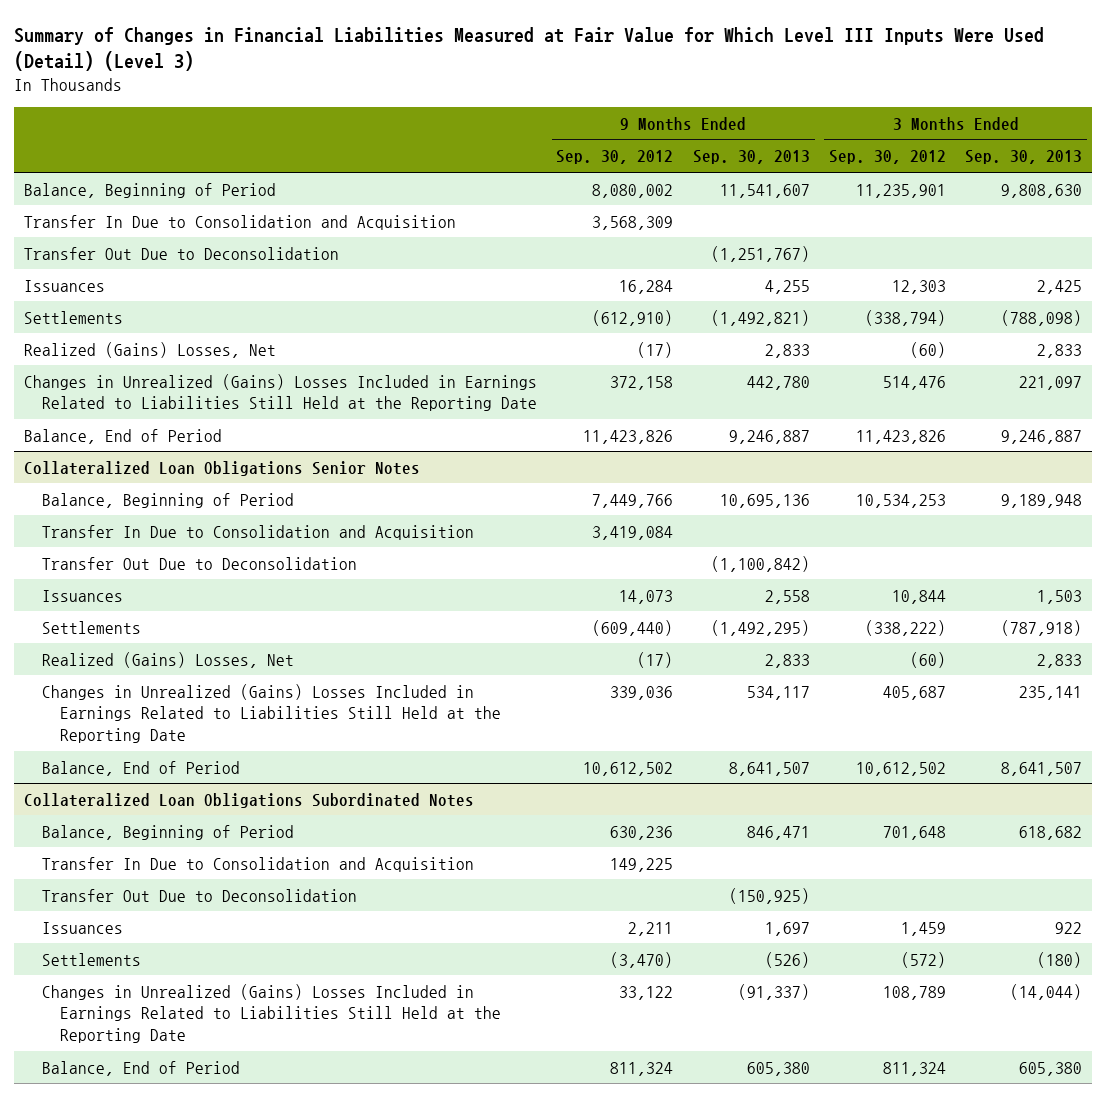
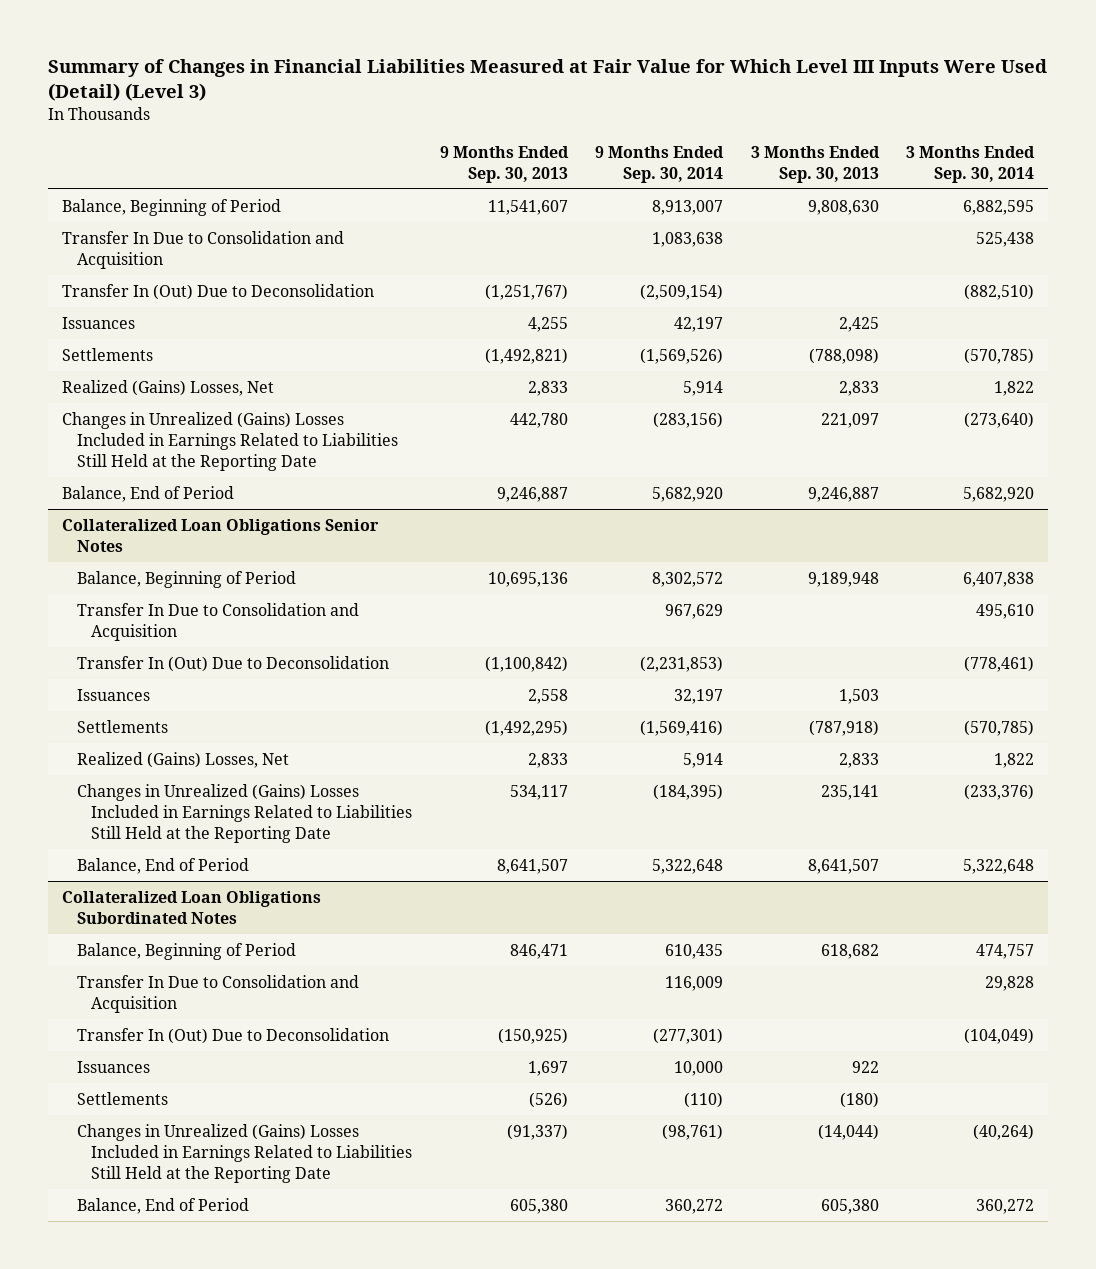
- | 9 Months Ended Sep. 30, 2012 | 9 Months Ended Sep. 30, 2013 | 3 Months Ended Sep. 30, 2012 | 3 Months Ended Sep. 30, 2013
+ | 9 Months Ended Sep. 30, 2013 | 9 Months Ended Sep. 30, 2014 | 3 Months Ended Sep. 30, 2013 | 3 Months Ended Sep. 30, 2014
- Transfer Out Due to Deconsolidation | | (1,251,767) | |
+ Transfer In (Out) Due to Deconsolidation | (1,251,767) | (2,509,154) | | (882,510)
@ Collateralized Loan Obligations Senior Notes
- Transfer Out Due to Deconsolidation | | (1,100,842) | |
+ Transfer In (Out) Due to Deconsolidation | (1,100,842) | (2,231,853) | | (778,461)
@ Collateralized Loan Obligations Subordinated Notes
- Transfer Out Due to Deconsolidation | | (150,925) | |
+ Transfer In (Out) Due to Deconsolidation | (150,925) | (277,301) | | (104,049)

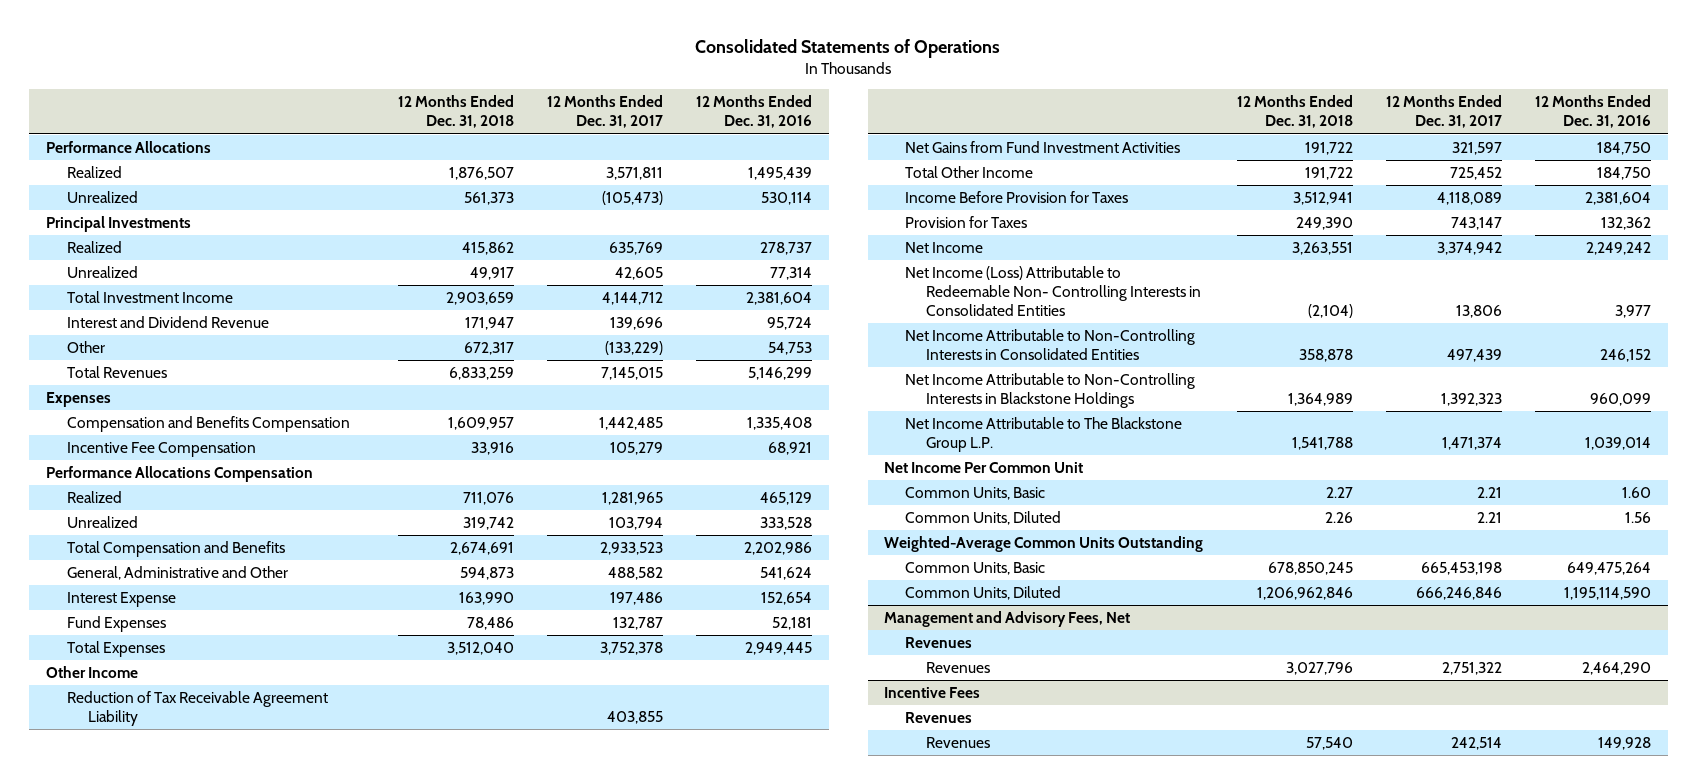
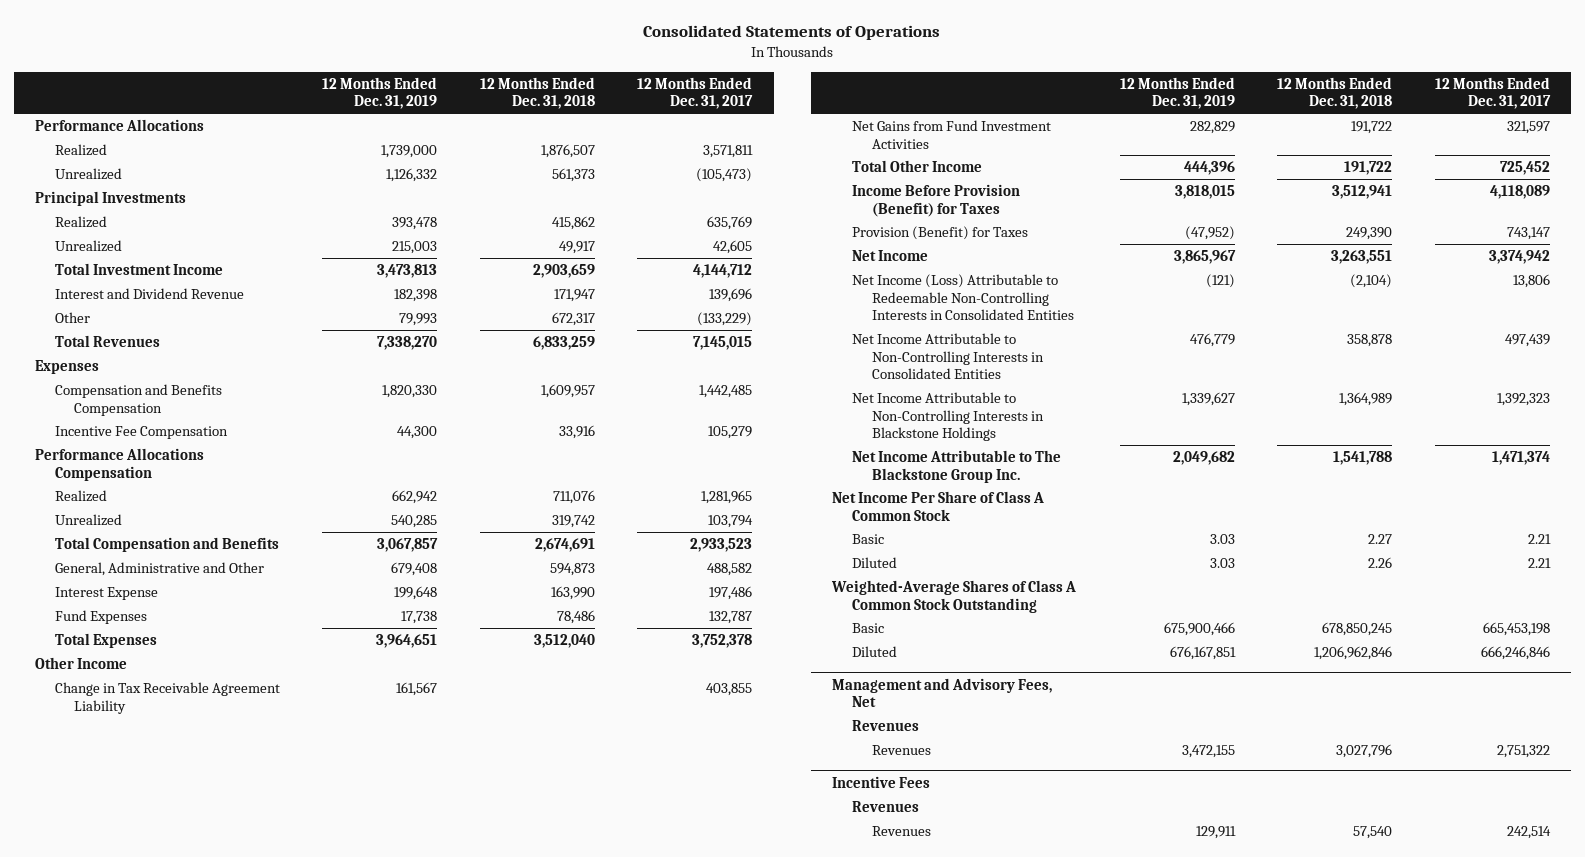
- | 12 Months Ended Dec. 31, 2018 | 12 Months Ended Dec. 31, 2017 | 12 Months Ended Dec. 31, 2016
+ | 12 Months Ended Dec. 31, 2019 | 12 Months Ended Dec. 31, 2018 | 12 Months Ended Dec. 31, 2017
- Reduction of Tax Receivable Agreement Liability | | 403,855 |
+ Change in Tax Receivable Agreement Liability | 161,567 | | 403,855
- Income Before Provision for Taxes | 3,512,941 | 4,118,089 | 2,381,604
- Provision for Taxes | 249,390 | 743,147 | 132,362
+ Income Before Provision (Benefit) for Taxes | 3,818,015 | 3,512,941 | 4,118,089
+ Provision (Benefit) for Taxes | (47,952) | 249,390 | 743,147
- Net Income (Loss) Attributable to Redeemable Non- Controlling Interests in Consolidated Entities | (2,104) | 13,806 | 3,977
+ Net Income (Loss) Attributable to Redeemable Non-Controlling Interests in Consolidated Entities | (121) | (2,104) | 13,806
- Net Income Attributable to The Blackstone Group L.P. | 1,541,788 | 1,471,374 | 1,039,014
- Net Income Per Common Unit
- Common Units, Basic | 2.27 | 2.21 | 1.60
- Common Units, Diluted | 2.26 | 2.21 | 1.56
- Weighted-Average Common Units Outstanding
- Common Units, Basic | 678,850,245 | 665,453,198 | 649,475,264
- Common Units, Diluted | 1,206,962,846 | 666,246,846 | 1,195,114,590
+ Net Income Attributable to The Blackstone Group Inc. | 2,049,682 | 1,541,788 | 1,471,374
+ Net Income Per Share of Class A Common Stock
+ Basic | 3.03 | 2.27 | 2.21
+ Diluted | 3.03 | 2.26 | 2.21
+ Weighted-Average Shares of Class A Common Stock Outstanding
+ Basic | 675,900,466 | 678,850,245 | 665,453,198
+ Diluted | 676,167,851 | 1,206,962,846 | 666,246,846

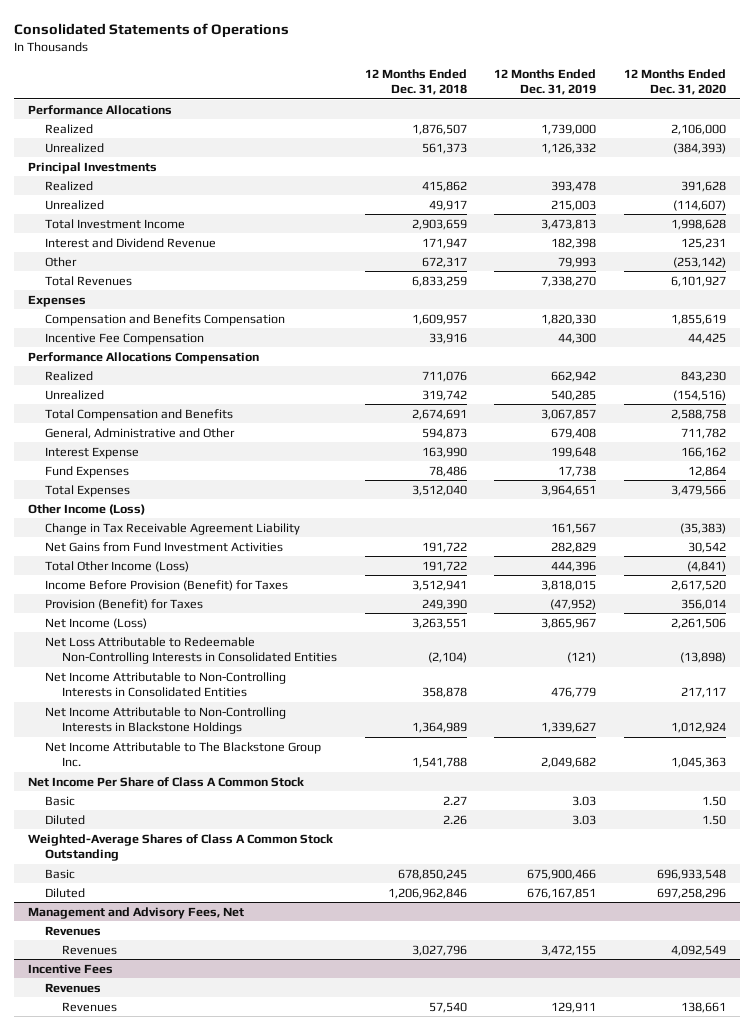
- | 12 Months Ended Dec. 31, 2019 | 12 Months Ended Dec. 31, 2018 | 12 Months Ended Dec. 31, 2017
+ | 12 Months Ended Dec. 31, 2018 | 12 Months Ended Dec. 31, 2019 | 12 Months Ended Dec. 31, 2020
- Other Income
+ Other Income (Loss)
- Total Other Income | 444,396 | 191,722 | 725,452
+ Total Other Income (Loss) | 191,722 | 444,396 | (4,841)
- Net Income | 3,865,967 | 3,263,551 | 3,374,942
- Net Income (Loss) Attributable to Redeemable Non-Controlling Interests in Consolidated Entities | (121) | (2,104) | 13,806
+ Net Income (Loss) | 3,263,551 | 3,865,967 | 2,261,506
+ Net Loss Attributable to Redeemable Non-Controlling Interests in Consolidated Entities | (2,104) | (121) | (13,898)

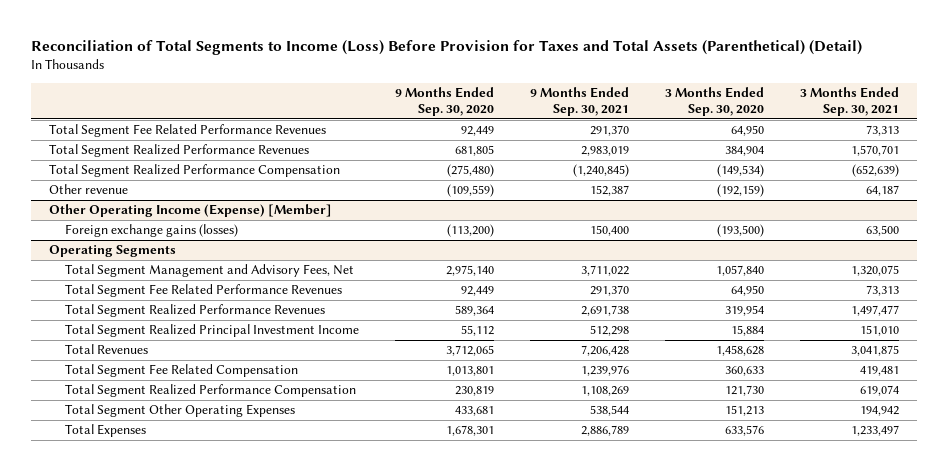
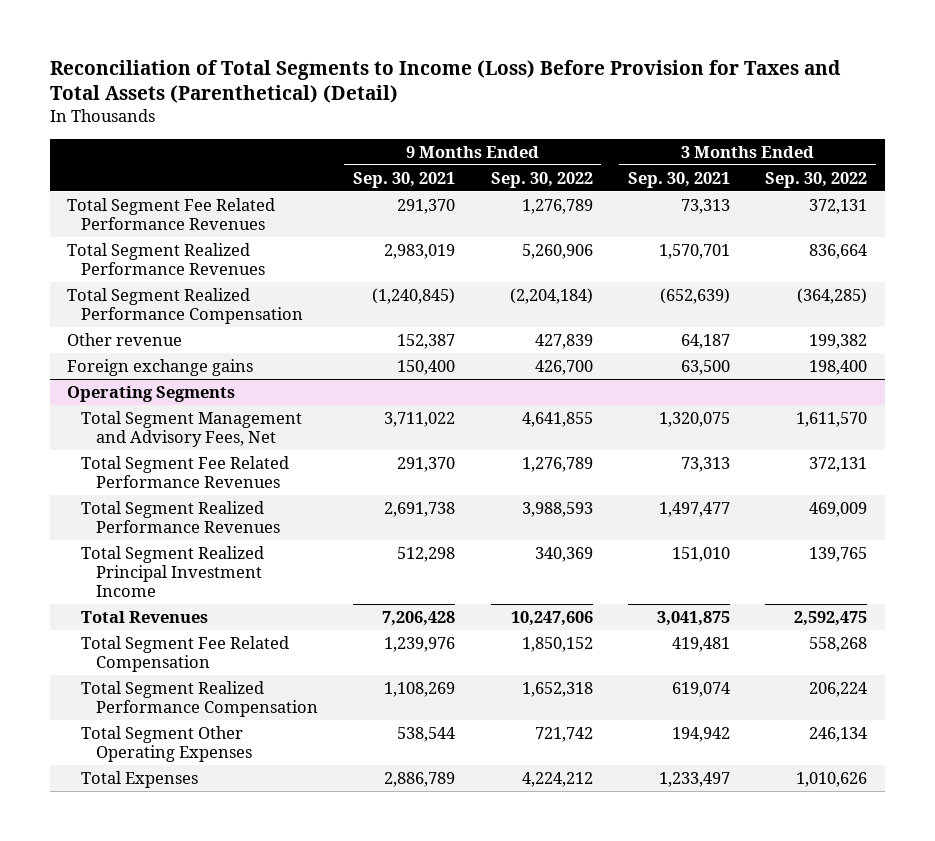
- | 9 Months Ended Sep. 30, 2020 | 9 Months Ended Sep. 30, 2021 | 3 Months Ended Sep. 30, 2020 | 3 Months Ended Sep. 30, 2021
+ | 9 Months Ended Sep. 30, 2021 | 9 Months Ended Sep. 30, 2022 | 3 Months Ended Sep. 30, 2021 | 3 Months Ended Sep. 30, 2022
- Other Operating Income (Expense) [Member]
- Foreign exchange gains (losses) | (113,200) | 150,400 | (193,500) | 63,500
+ Foreign exchange gains | 150,400 | 426,700 | 63,500 | 198,400

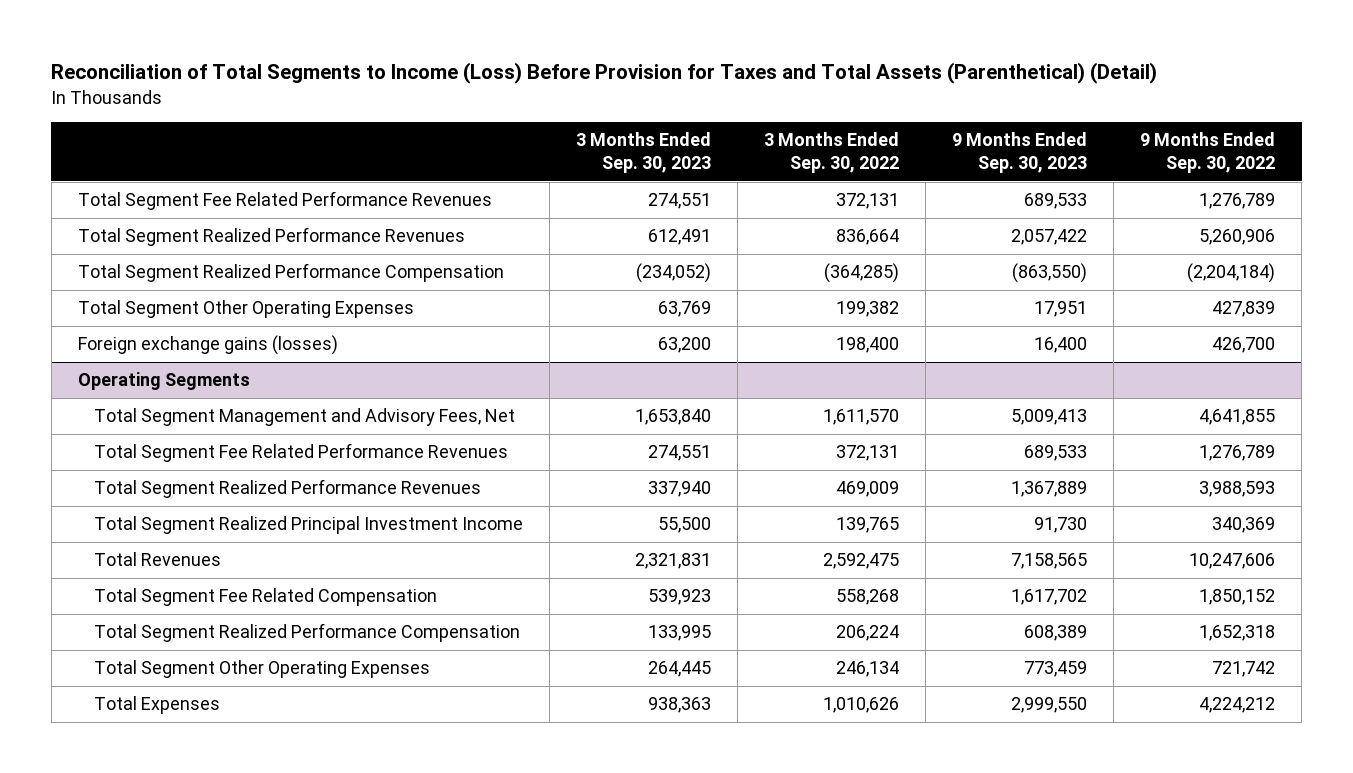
- | 9 Months Ended Sep. 30, 2021 | 9 Months Ended Sep. 30, 2022 | 3 Months Ended Sep. 30, 2021 | 3 Months Ended Sep. 30, 2022
+ | 3 Months Ended Sep. 30, 2023 | 3 Months Ended Sep. 30, 2022 | 9 Months Ended Sep. 30, 2023 | 9 Months Ended Sep. 30, 2022
- Other revenue | 152,387 | 427,839 | 64,187 | 199,382
- Foreign exchange gains | 150,400 | 426,700 | 63,500 | 198,400
+ Total Segment Other Operating Expenses | 63,769 | 199,382 | 17,951 | 427,839
+ Foreign exchange gains (losses) | 63,200 | 198,400 | 16,400 | 426,700

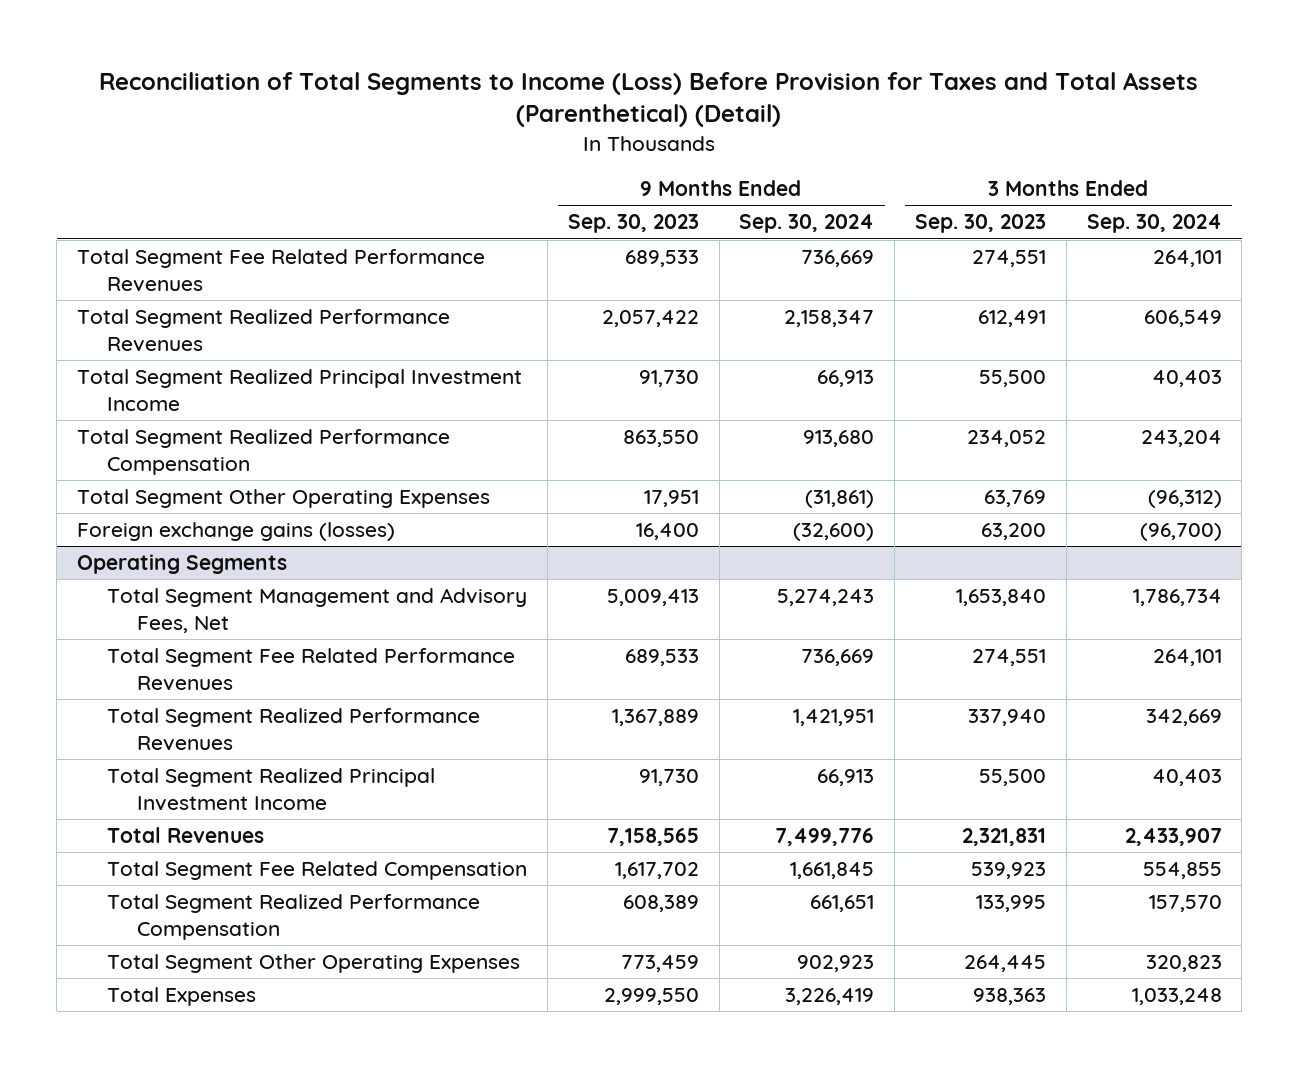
- | 3 Months Ended Sep. 30, 2023 | 3 Months Ended Sep. 30, 2022 | 9 Months Ended Sep. 30, 2023 | 9 Months Ended Sep. 30, 2022
+ | 9 Months Ended Sep. 30, 2023 | 9 Months Ended Sep. 30, 2024 | 3 Months Ended Sep. 30, 2023 | 3 Months Ended Sep. 30, 2024
- Total Segment Realized Performance Compensation | (234,052) | (364,285) | (863,550) | (2,204,184)
+ Total Segment Realized Principal Investment Income | 91,730 | 66,913 | 55,500 | 40,403
+ Total Segment Realized Performance Compensation | 863,550 | 913,680 | 234,052 | 243,204

